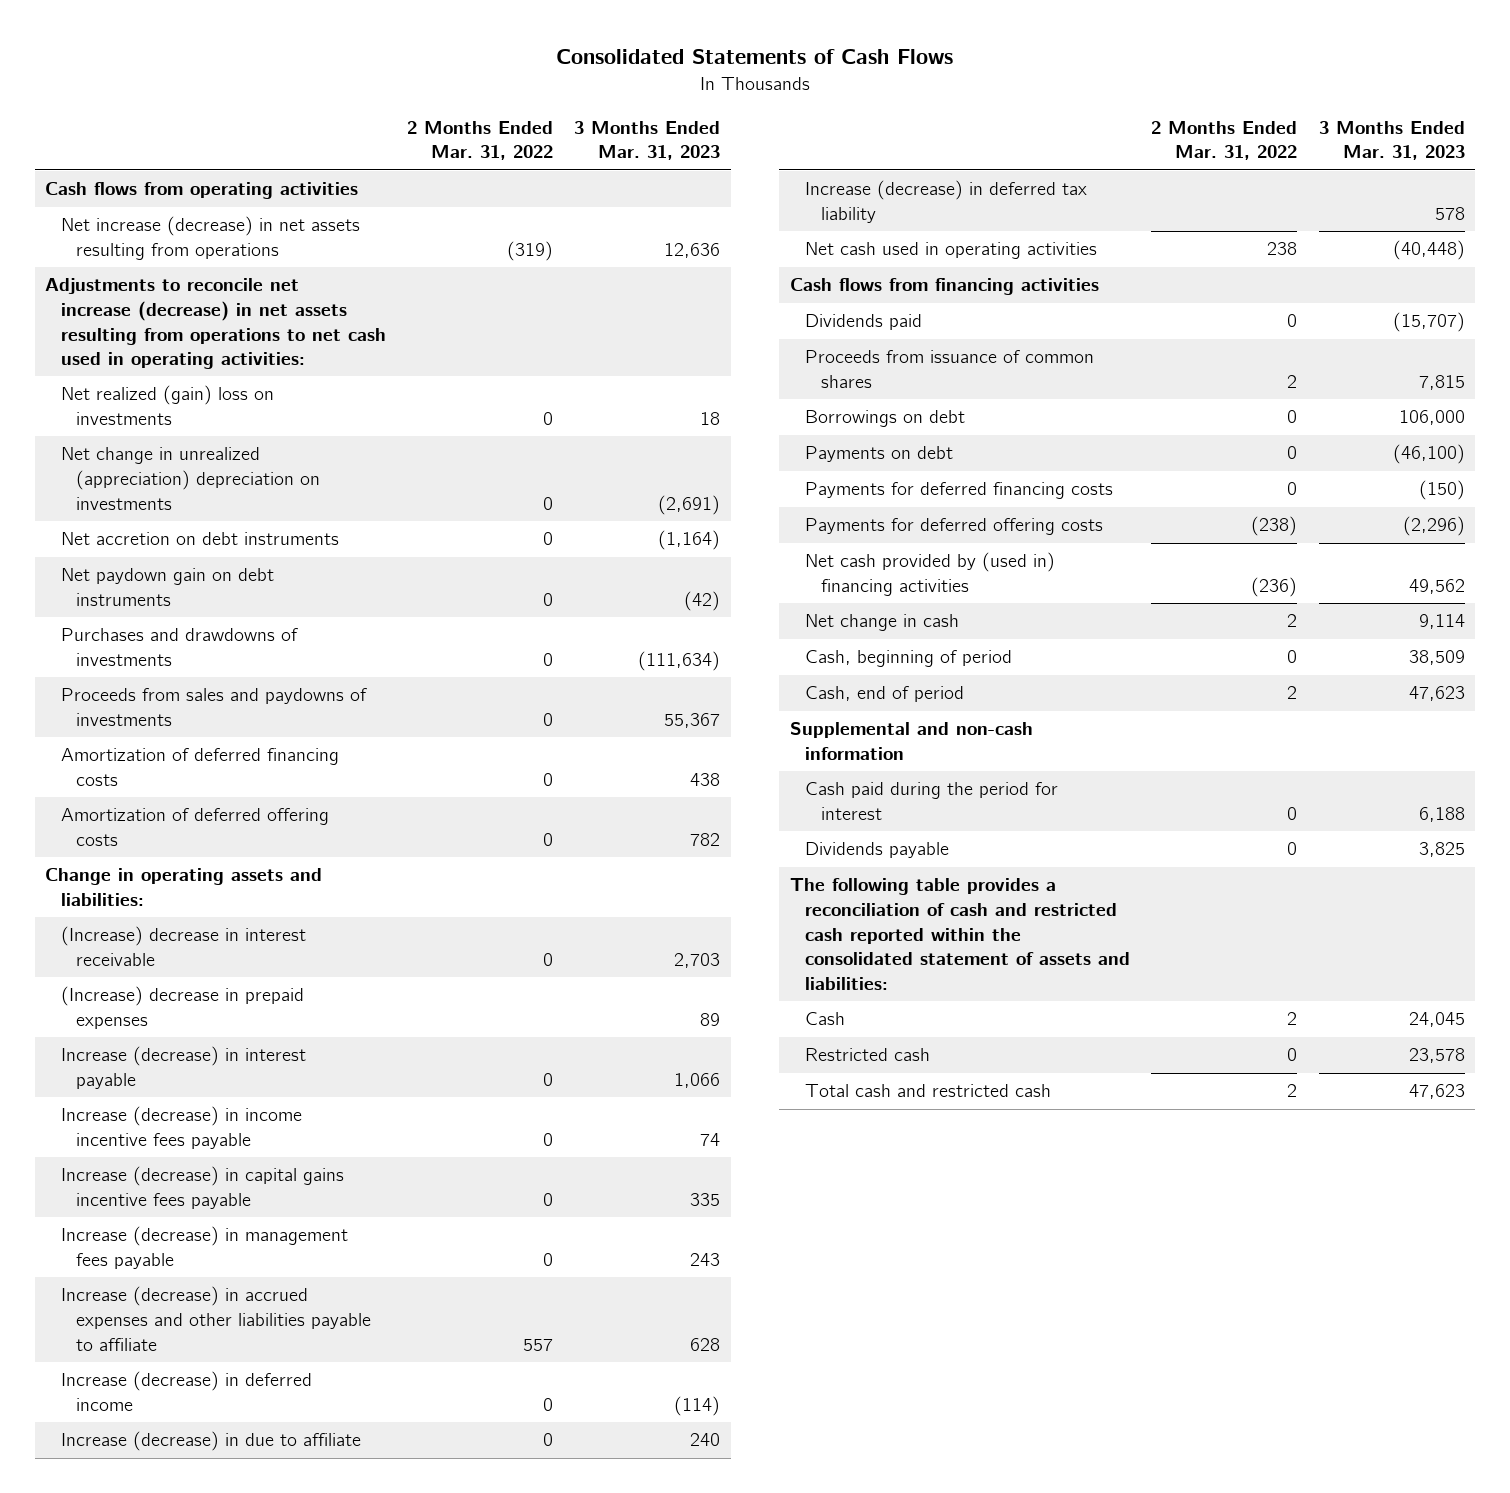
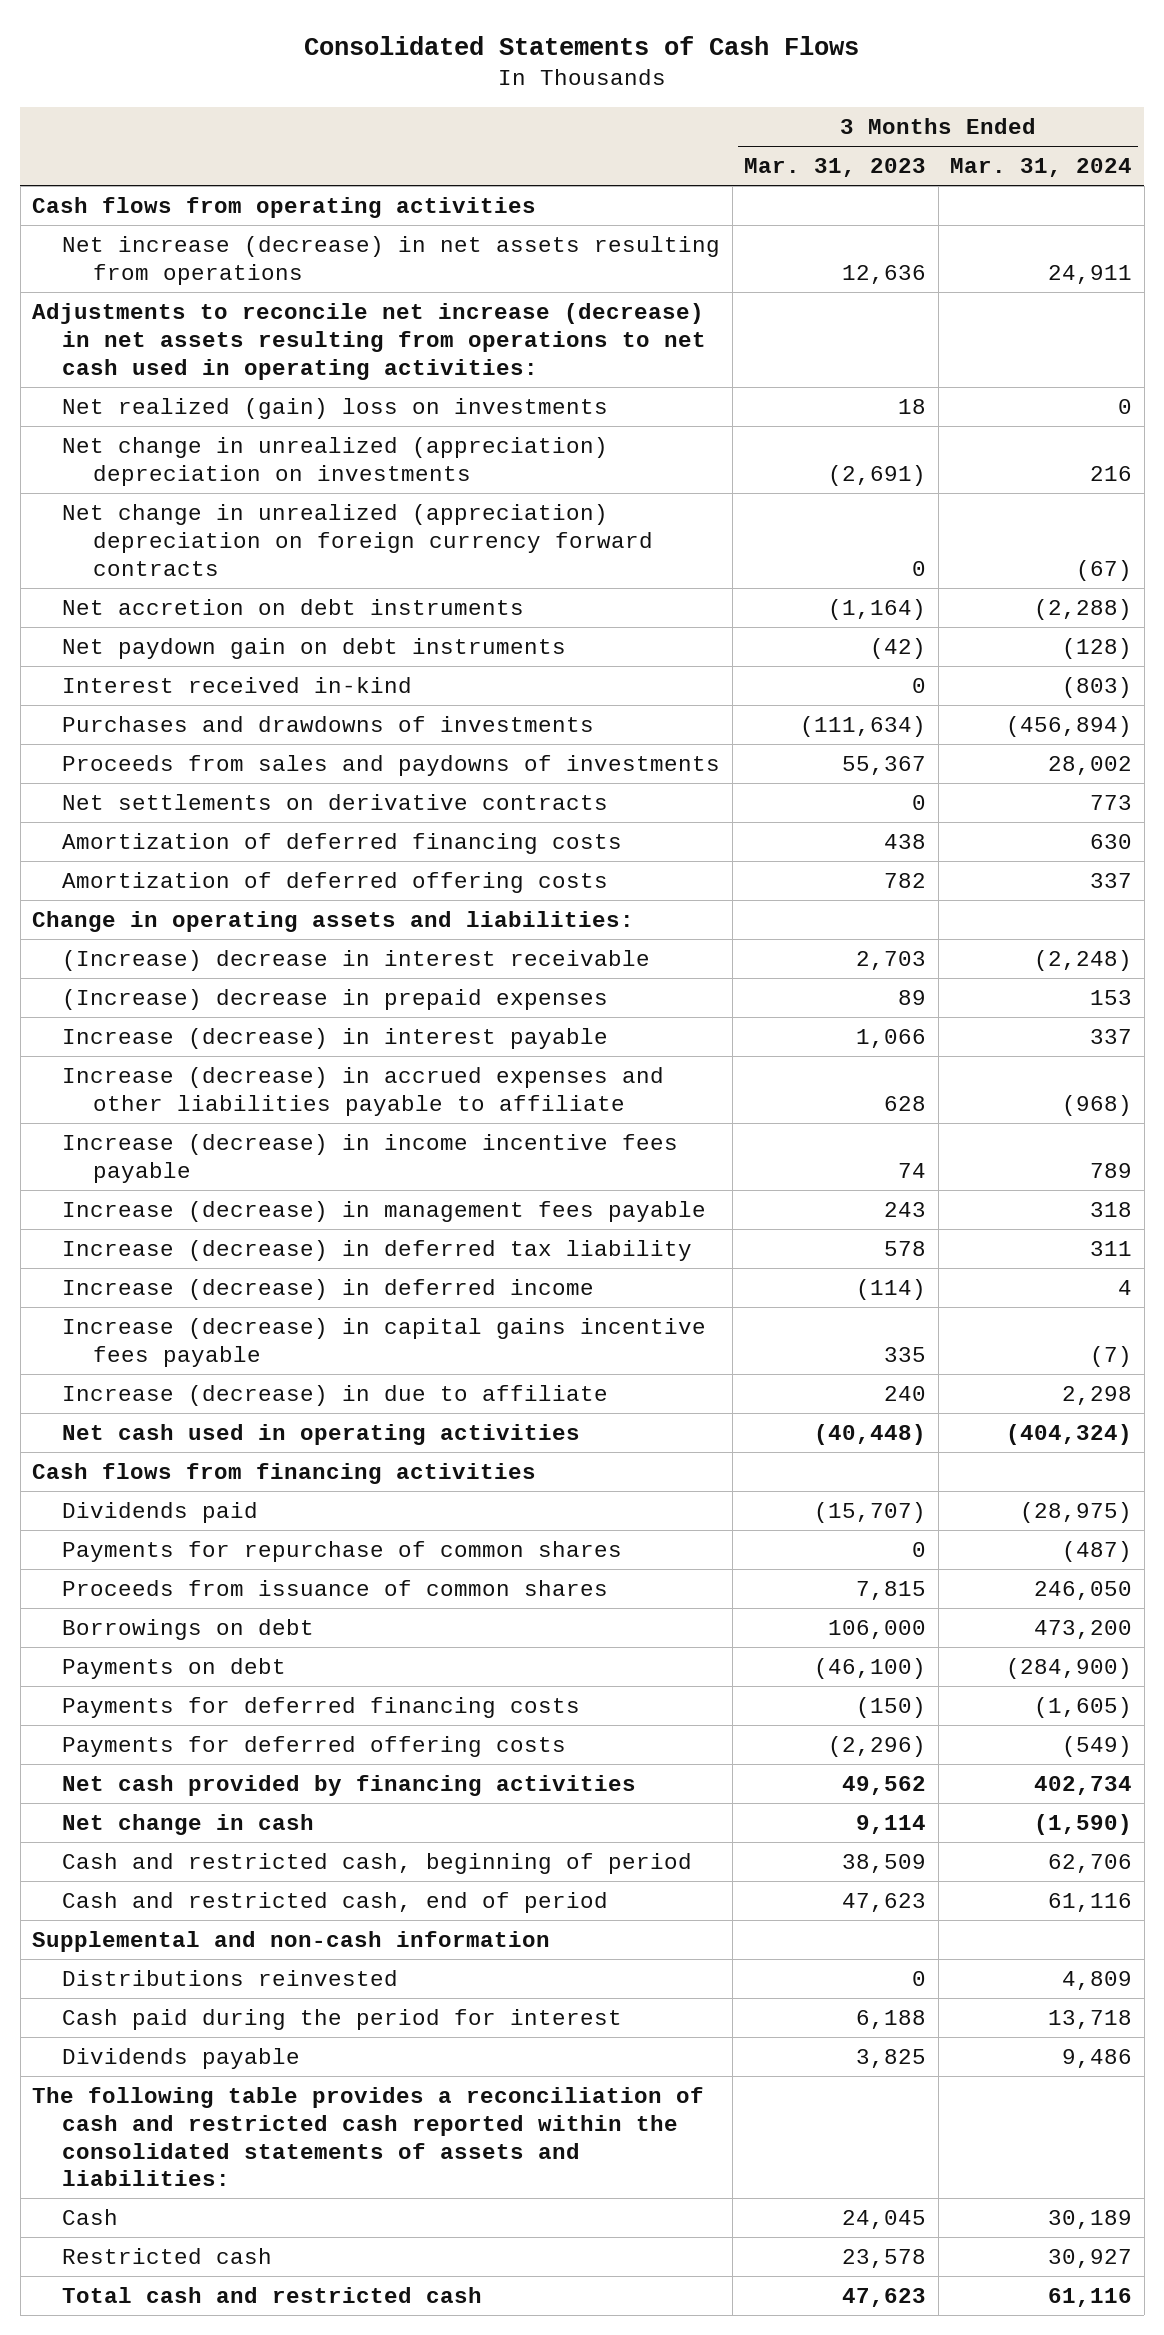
- | 2 Months Ended Mar. 31, 2022 | 3 Months Ended Mar. 31, 2023
+ | 3 Months Ended Mar. 31, 2023 | 3 Months Ended Mar. 31, 2024
+ Net change in unrealized (appreciation) depreciation on foreign currency forward contracts | 0 | (67)
+ Interest received in-kind | 0 | (803)
+ Net settlements on derivative contracts | 0 | 773
moved up: Increase (decrease) in accrued expenses and other liabilities payable to affiliate | 628 | (968)
moved up: Increase (decrease) in deferred tax liability | 578 | 311
moved down: Increase (decrease) in capital gains incentive fees payable | 335 | (7)
+ Payments for repurchase of common shares | 0 | (487)
- Net cash provided by (used in) financing activities | (236) | 49,562
+ Net cash provided by financing activities | 49,562 | 402,734
- Cash, beginning of period | 0 | 38,509
- Cash, end of period | 2 | 47,623
+ Cash and restricted cash, beginning of period | 38,509 | 62,706
+ Cash and restricted cash, end of period | 47,623 | 61,116
+ Distributions reinvested | 0 | 4,809
- The following table provides a reconciliation of cash and restricted cash reported within the consolidated statement of assets and liabilities:
+ The following table provides a reconciliation of cash and restricted cash reported within the consolidated statements of assets and liabilities:

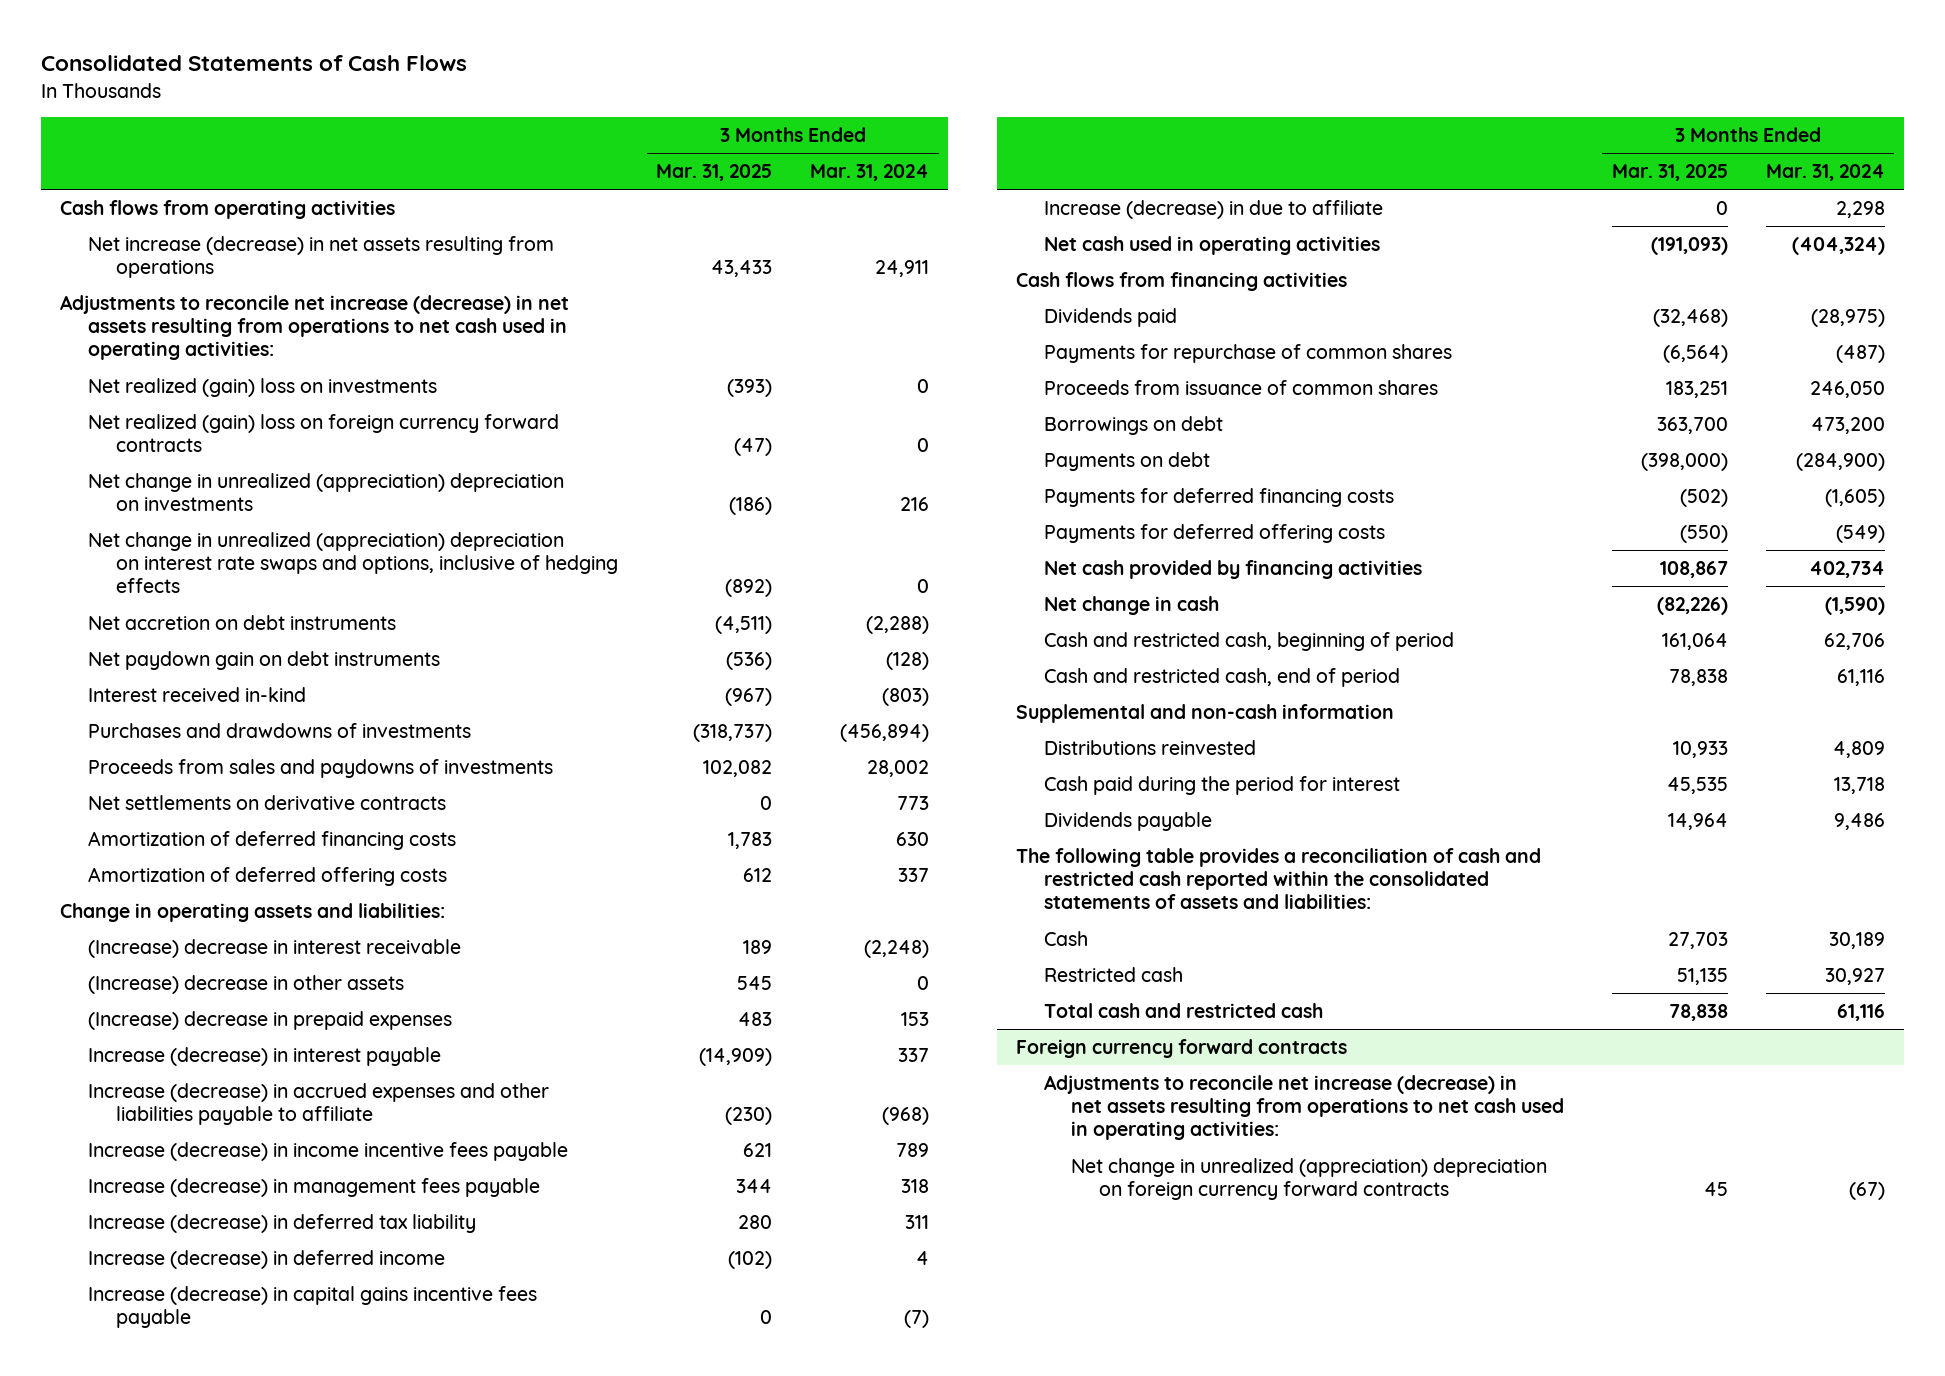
- | 3 Months Ended Mar. 31, 2023 | 3 Months Ended Mar. 31, 2024
+ | 3 Months Ended Mar. 31, 2025 | 3 Months Ended Mar. 31, 2024
+ Net realized (gain) loss on foreign currency forward contracts | (47) | 0
- Net change in unrealized (appreciation) depreciation on foreign currency forward contracts | 0 | (67)
+ Net change in unrealized (appreciation) depreciation on interest rate swaps and options, inclusive of hedging effects | (892) | 0
+ (Increase) decrease in other assets | 545 | 0
+ Foreign currency forward contracts
+ Adjustments to reconcile net increase (decrease) in net assets resulting from operations to net cash used in operating activities:
+ Net change in unrealized (appreciation) depreciation on foreign currency forward contracts | 45 | (67)

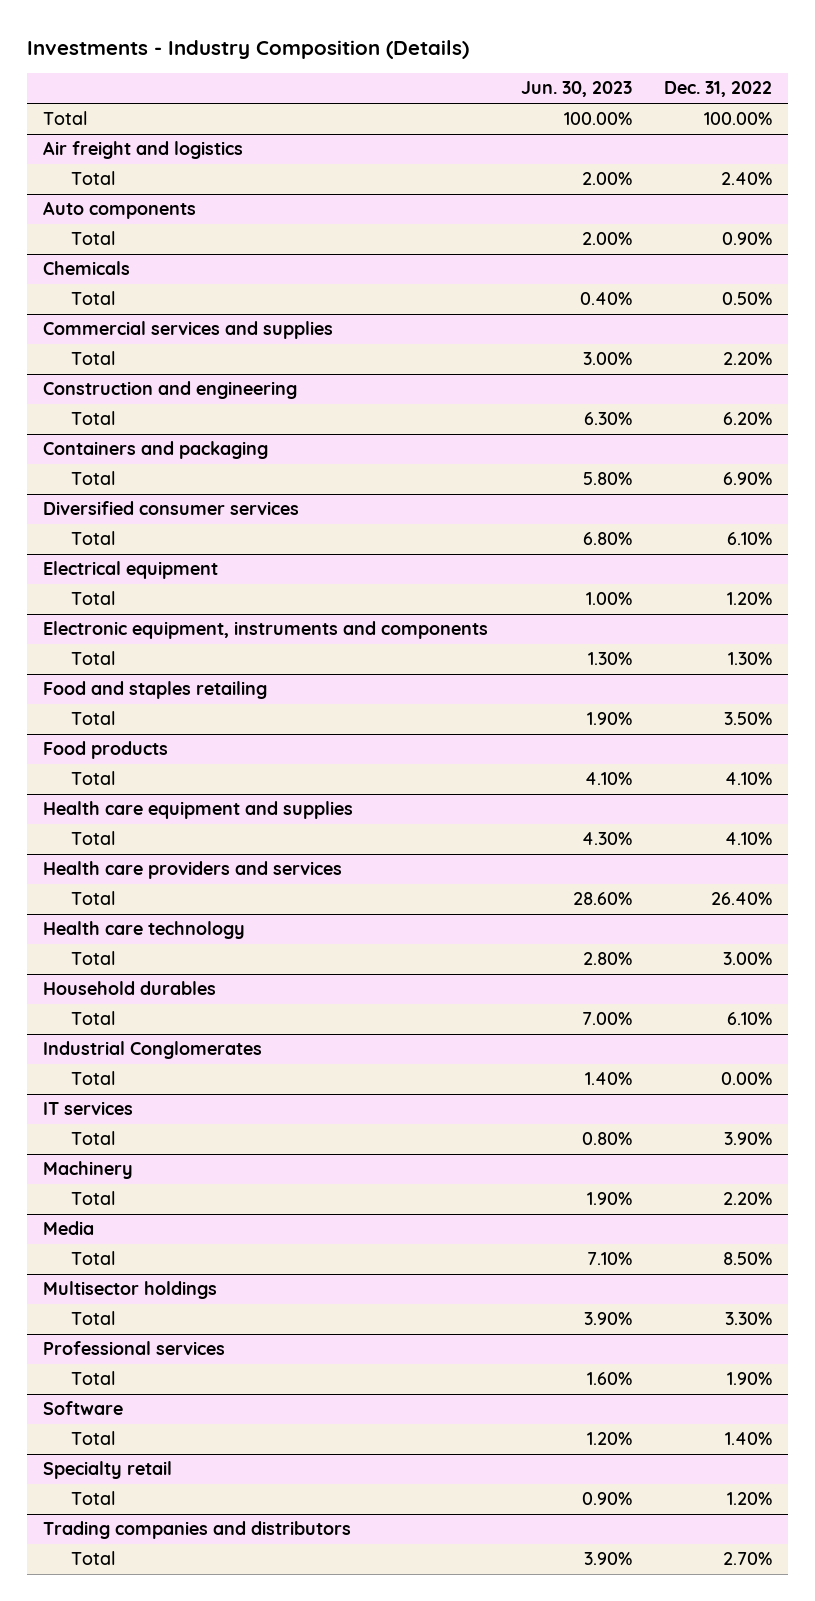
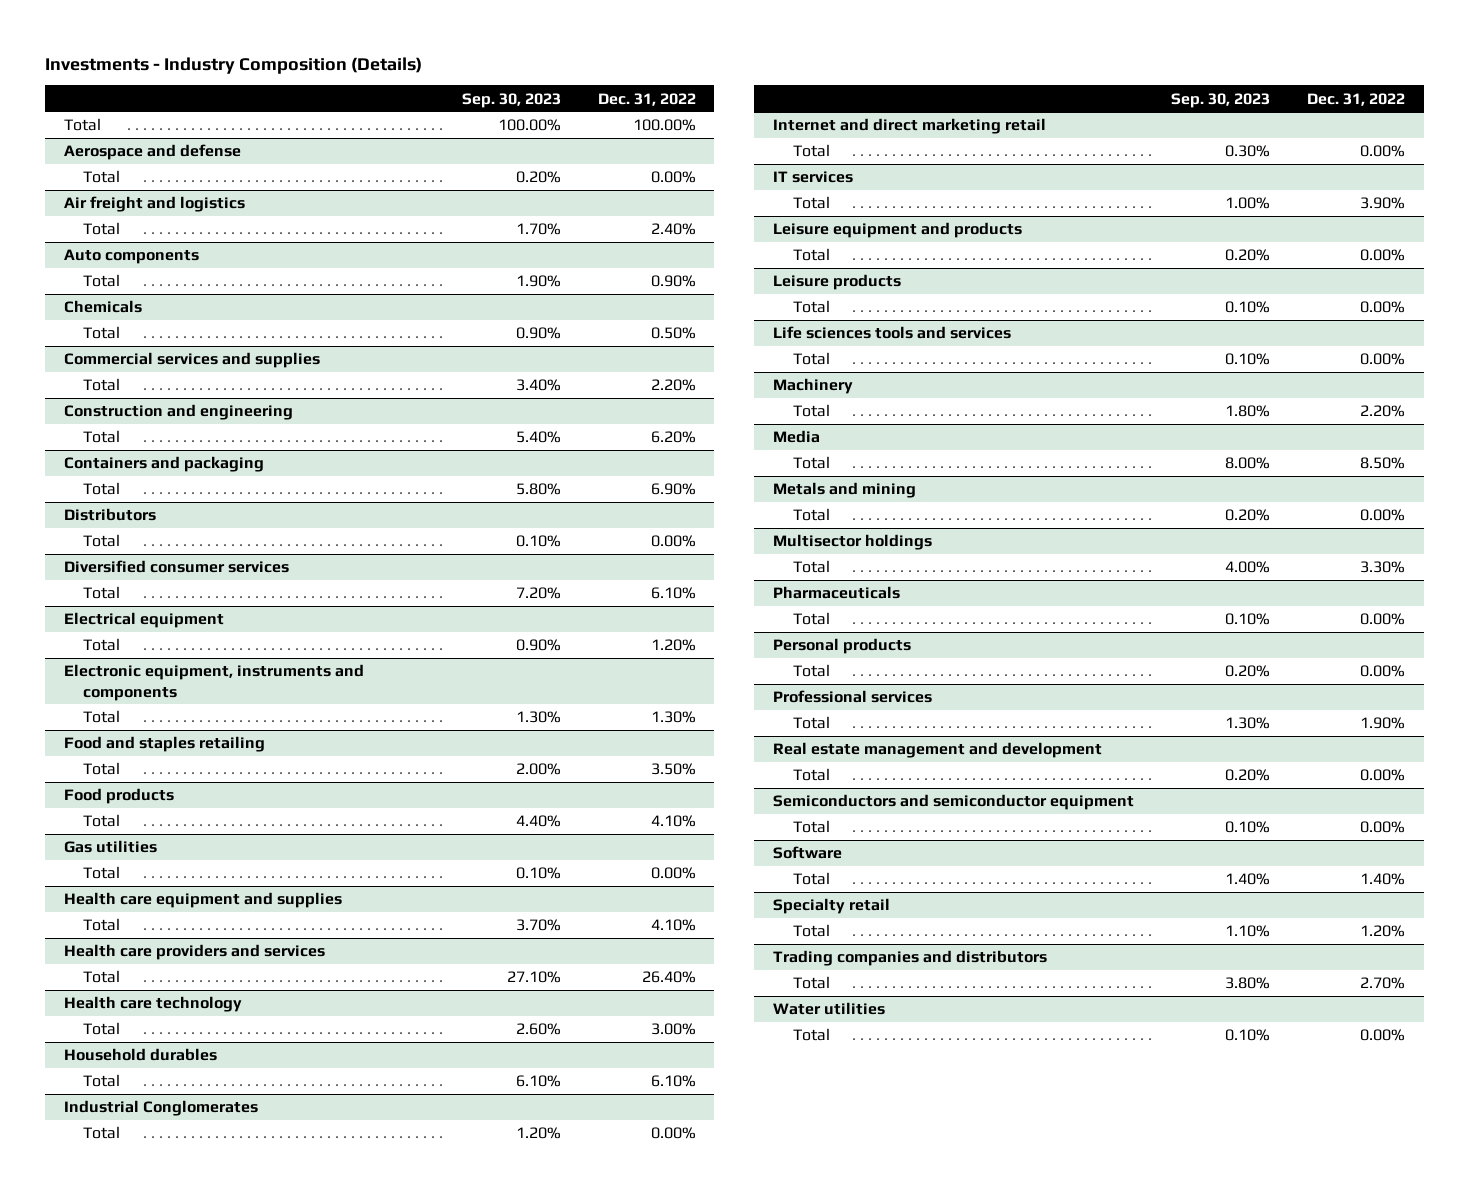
- | Jun. 30, 2023 | Dec. 31, 2022
+ | Sep. 30, 2023 | Dec. 31, 2022
+ Aerospace and defense
+ Total | 0.20% | 0.00%
+ Distributors
+ Total | 0.10% | 0.00%
+ Gas utilities
+ Total | 0.10% | 0.00%
+ Internet and direct marketing retail
+ Total | 0.30% | 0.00%
+ Leisure equipment and products
+ Total | 0.20% | 0.00%
+ Leisure products
+ Total | 0.10% | 0.00%
+ Life sciences tools and services
+ Total | 0.10% | 0.00%
+ Metals and mining
+ Total | 0.20% | 0.00%
+ Pharmaceuticals
+ Total | 0.10% | 0.00%
+ Personal products
+ Total | 0.20% | 0.00%
+ Real estate management and development
+ Total | 0.20% | 0.00%
+ Semiconductors and semiconductor equipment
+ Total | 0.10% | 0.00%
+ Water utilities
+ Total | 0.10% | 0.00%

